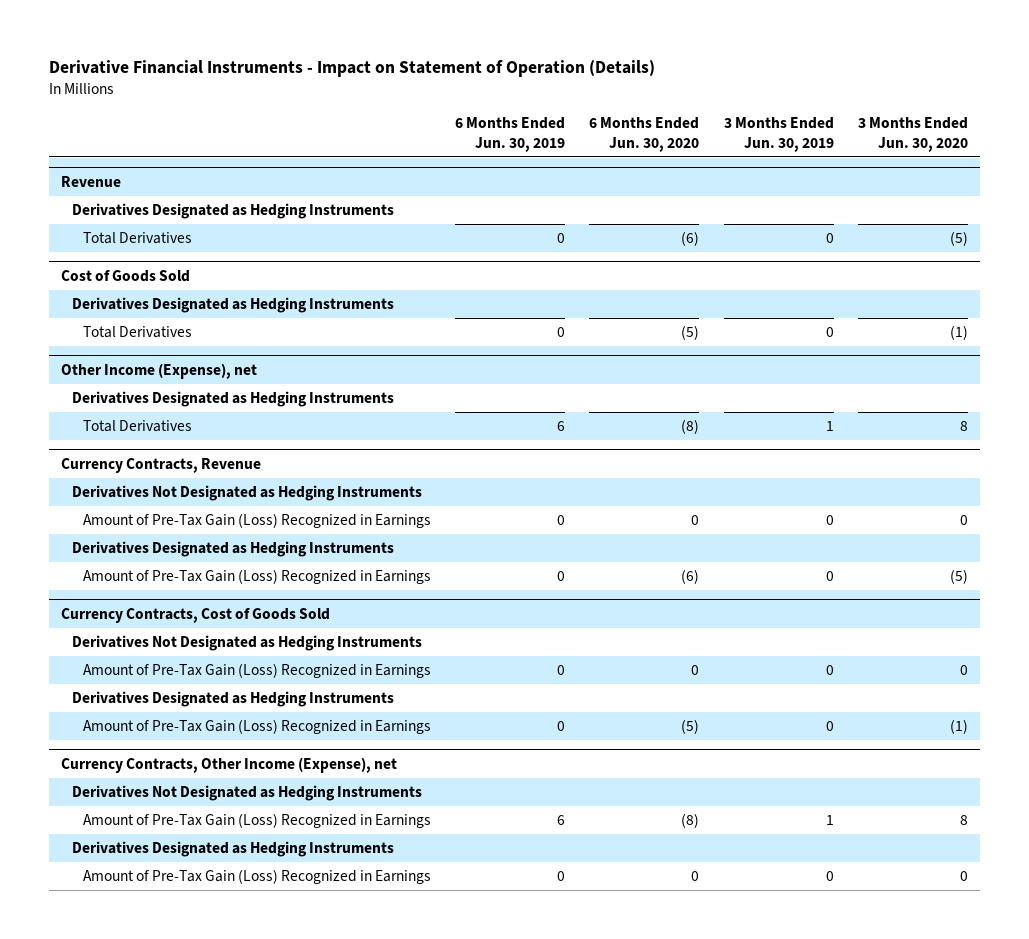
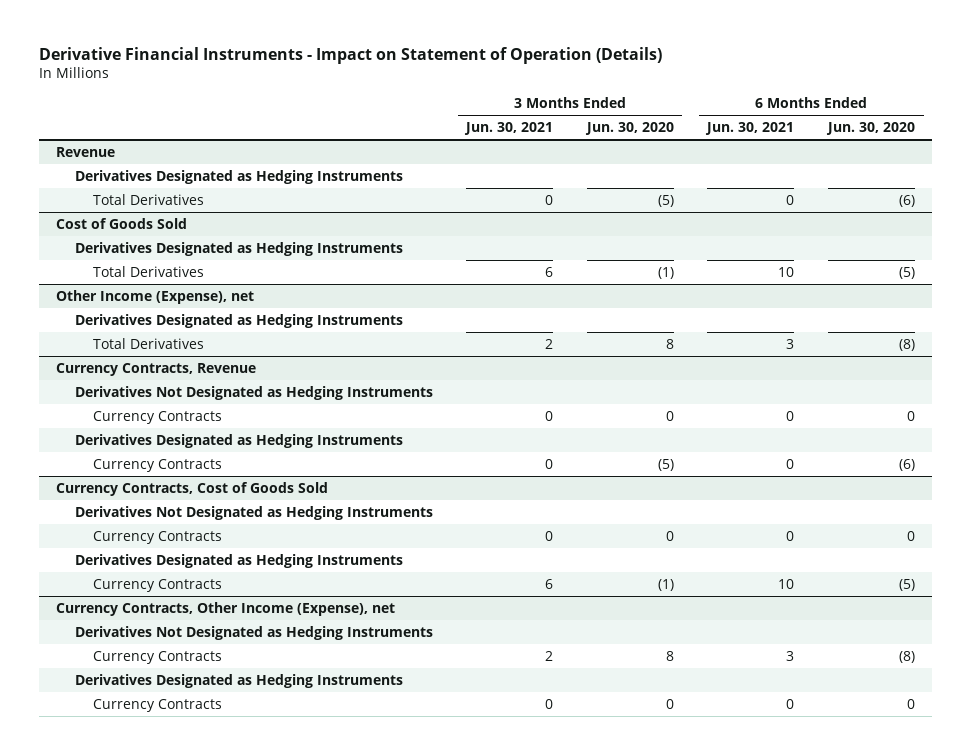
- | 6 Months Ended Jun. 30, 2019 | 6 Months Ended Jun. 30, 2020 | 3 Months Ended Jun. 30, 2019 | 3 Months Ended Jun. 30, 2020
+ | 3 Months Ended Jun. 30, 2021 | 3 Months Ended Jun. 30, 2020 | 6 Months Ended Jun. 30, 2021 | 6 Months Ended Jun. 30, 2020
@ Currency Contracts, Revenue
- Amount of Pre-Tax Gain (Loss) Recognized in Earnings | 0 | 0 | 0 | 0
+ Currency Contracts | 0 | 0 | 0 | 0
- Amount of Pre-Tax Gain (Loss) Recognized in Earnings | 0 | (6) | 0 | (5)
+ Currency Contracts | 0 | (5) | 0 | (6)
@ Currency Contracts, Cost of Goods Sold
- Amount of Pre-Tax Gain (Loss) Recognized in Earnings | 0 | 0 | 0 | 0
+ Currency Contracts | 0 | 0 | 0 | 0
- Amount of Pre-Tax Gain (Loss) Recognized in Earnings | 0 | (5) | 0 | (1)
+ Currency Contracts | 6 | (1) | 10 | (5)
@ Currency Contracts, Other Income (Expense), net
- Amount of Pre-Tax Gain (Loss) Recognized in Earnings | 6 | (8) | 1 | 8
+ Currency Contracts | 2 | 8 | 3 | (8)
- Amount of Pre-Tax Gain (Loss) Recognized in Earnings | 0 | 0 | 0 | 0
+ Currency Contracts | 0 | 0 | 0 | 0

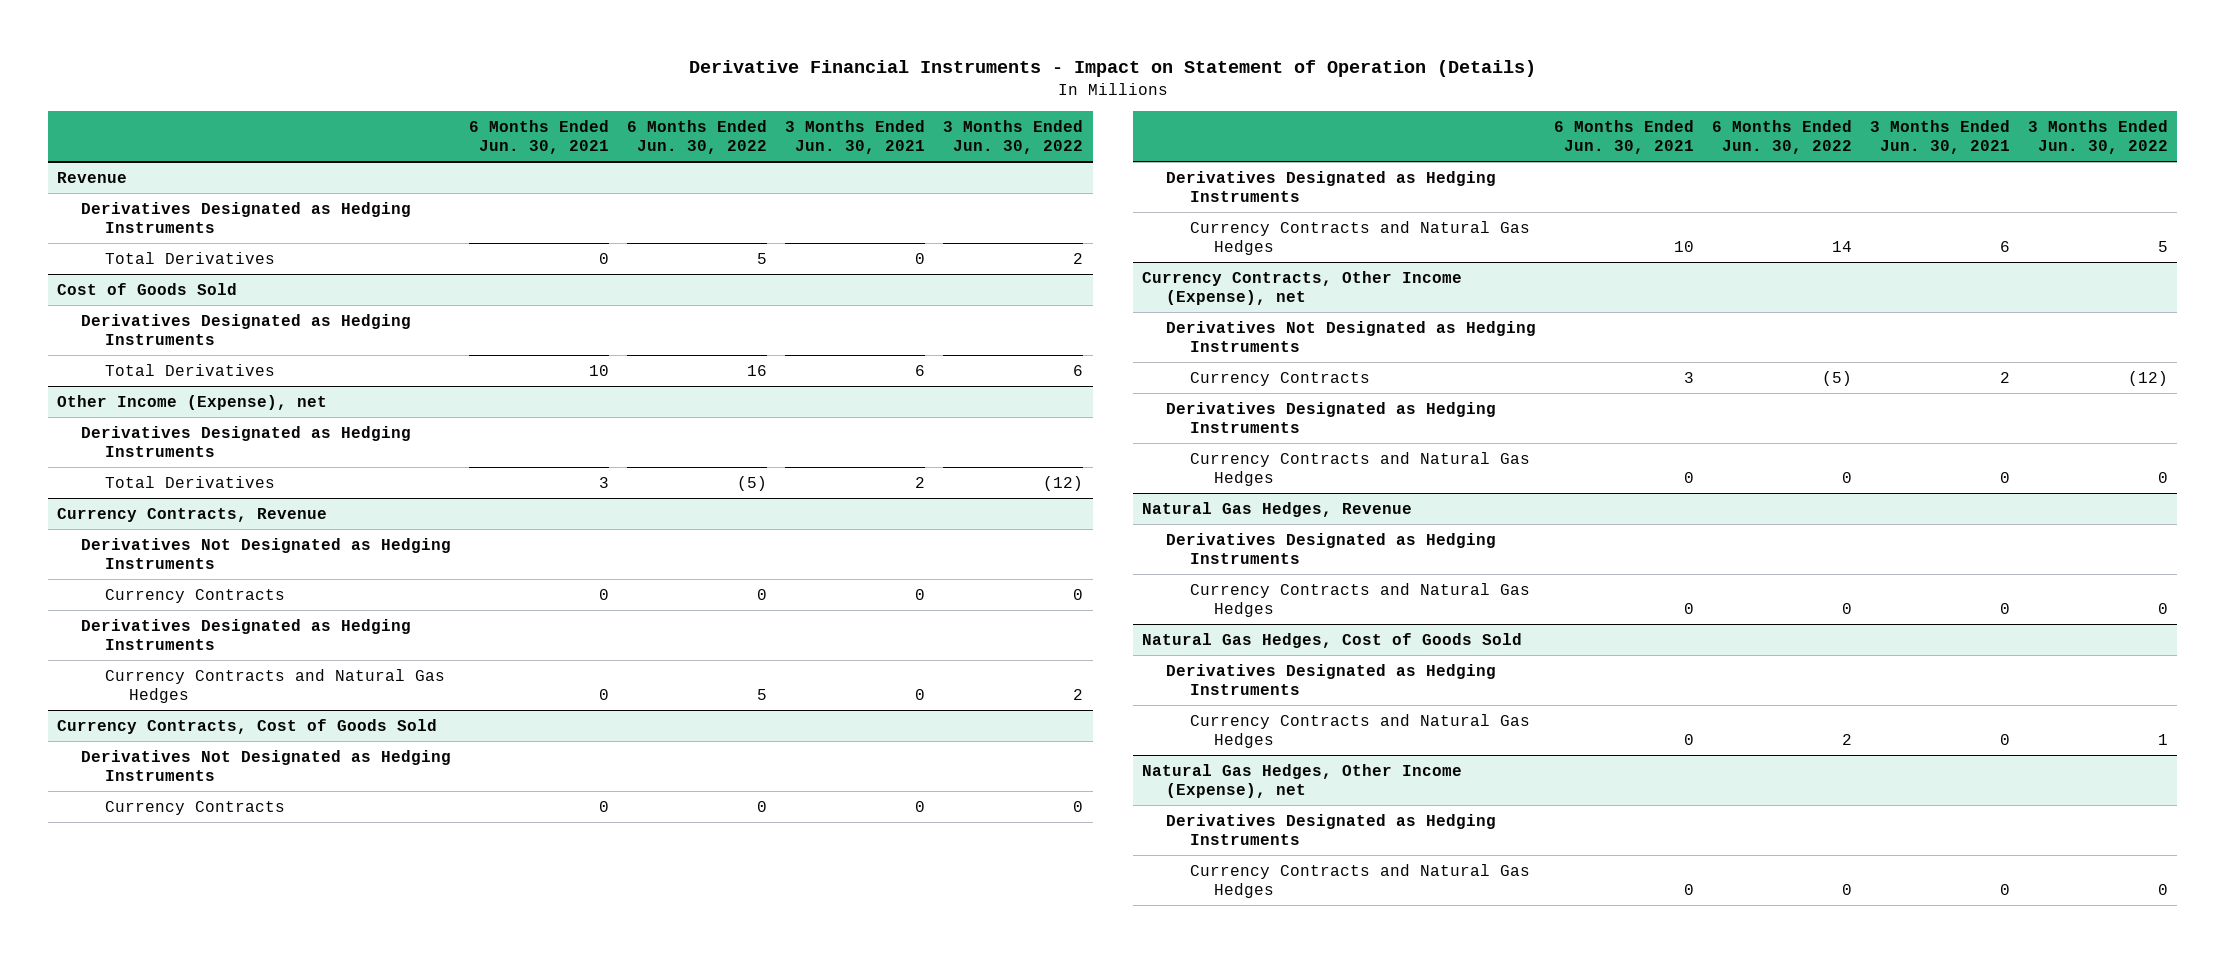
- | 3 Months Ended Jun. 30, 2021 | 3 Months Ended Jun. 30, 2020 | 6 Months Ended Jun. 30, 2021 | 6 Months Ended Jun. 30, 2020
+ | 6 Months Ended Jun. 30, 2021 | 6 Months Ended Jun. 30, 2022 | 3 Months Ended Jun. 30, 2021 | 3 Months Ended Jun. 30, 2022
@ Currency Contracts, Revenue
- Currency Contracts | 0 | (5) | 0 | (6)
+ Currency Contracts and Natural Gas Hedges | 0 | 5 | 0 | 2
@ Currency Contracts, Cost of Goods Sold
- Currency Contracts | 6 | (1) | 10 | (5)
+ Currency Contracts and Natural Gas Hedges | 10 | 14 | 6 | 5
@ Currency Contracts, Other Income (Expense), net
- Currency Contracts | 0 | 0 | 0 | 0
+ Currency Contracts and Natural Gas Hedges | 0 | 0 | 0 | 0
+ Natural Gas Hedges, Revenue
+ Derivatives Designated as Hedging Instruments
+ Currency Contracts and Natural Gas Hedges | 0 | 0 | 0 | 0
+ Natural Gas Hedges, Cost of Goods Sold
+ Derivatives Designated as Hedging Instruments
+ Currency Contracts and Natural Gas Hedges | 0 | 2 | 0 | 1
+ Natural Gas Hedges, Other Income (Expense), net
+ Derivatives Designated as Hedging Instruments
+ Currency Contracts and Natural Gas Hedges | 0 | 0 | 0 | 0

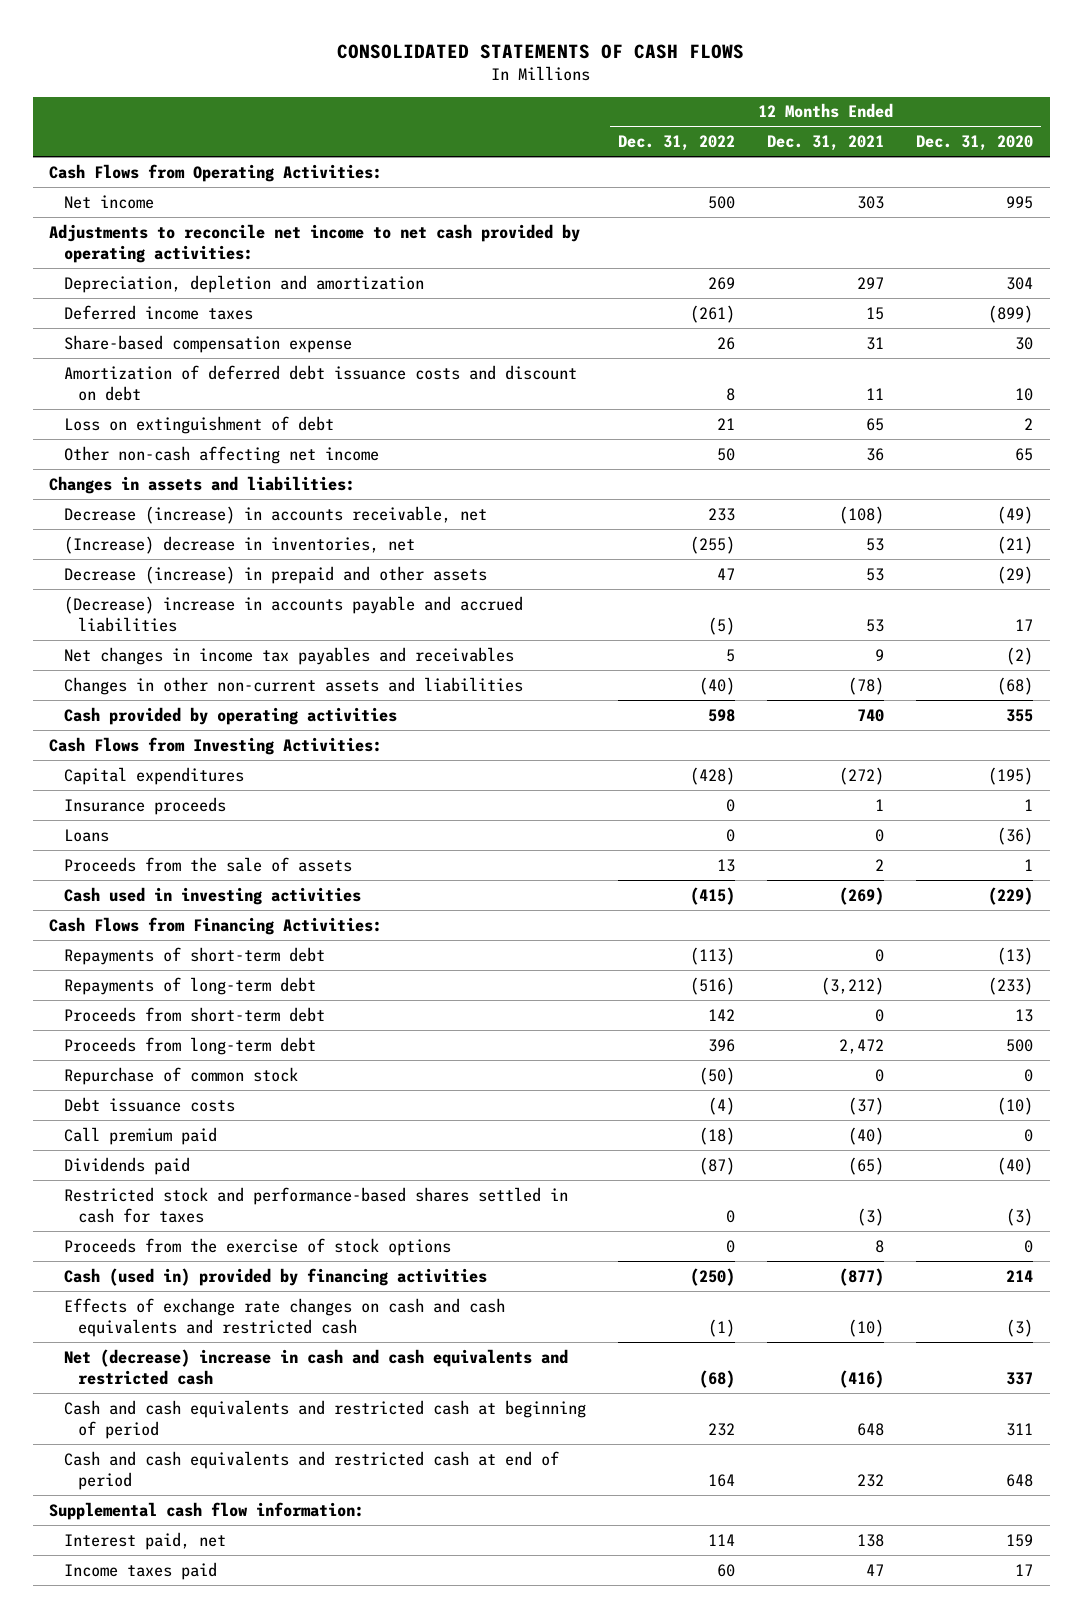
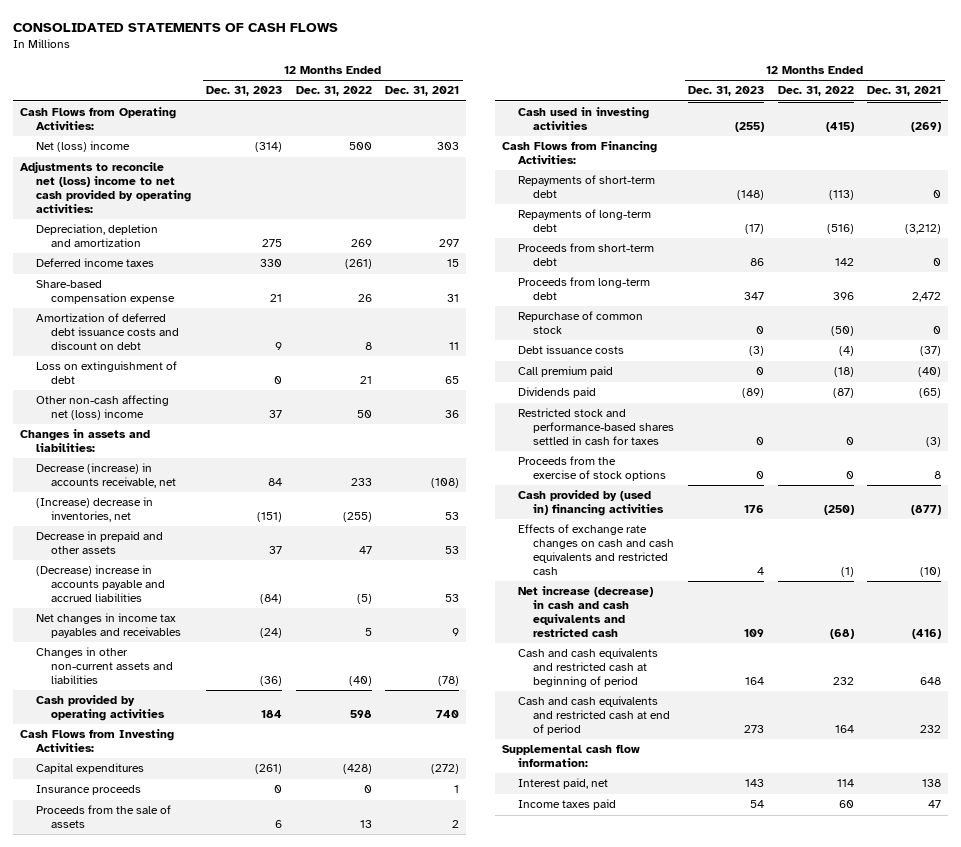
- | 12 Months Ended Dec. 31, 2022 | 12 Months Ended Dec. 31, 2021 | 12 Months Ended Dec. 31, 2020
+ | 12 Months Ended Dec. 31, 2023 | 12 Months Ended Dec. 31, 2022 | 12 Months Ended Dec. 31, 2021
- Net income | 500 | 303 | 995
- Adjustments to reconcile net income to net cash provided by operating activities:
+ Net (loss) income | (314) | 500 | 303
+ Adjustments to reconcile net (loss) income to net cash provided by operating activities:
- Other non-cash affecting net income | 50 | 36 | 65
+ Other non-cash affecting net (loss) income | 37 | 50 | 36
- Decrease (increase) in prepaid and other assets | 47 | 53 | (29)
+ Decrease in prepaid and other assets | 37 | 47 | 53
- Loans | 0 | 0 | (36)
- Cash (used in) provided by financing activities | (250) | (877) | 214
+ Cash provided by (used in) financing activities | 176 | (250) | (877)
- Net (decrease) increase in cash and cash equivalents and restricted cash | (68) | (416) | 337
+ Net increase (decrease) in cash and cash equivalents and restricted cash | 109 | (68) | (416)

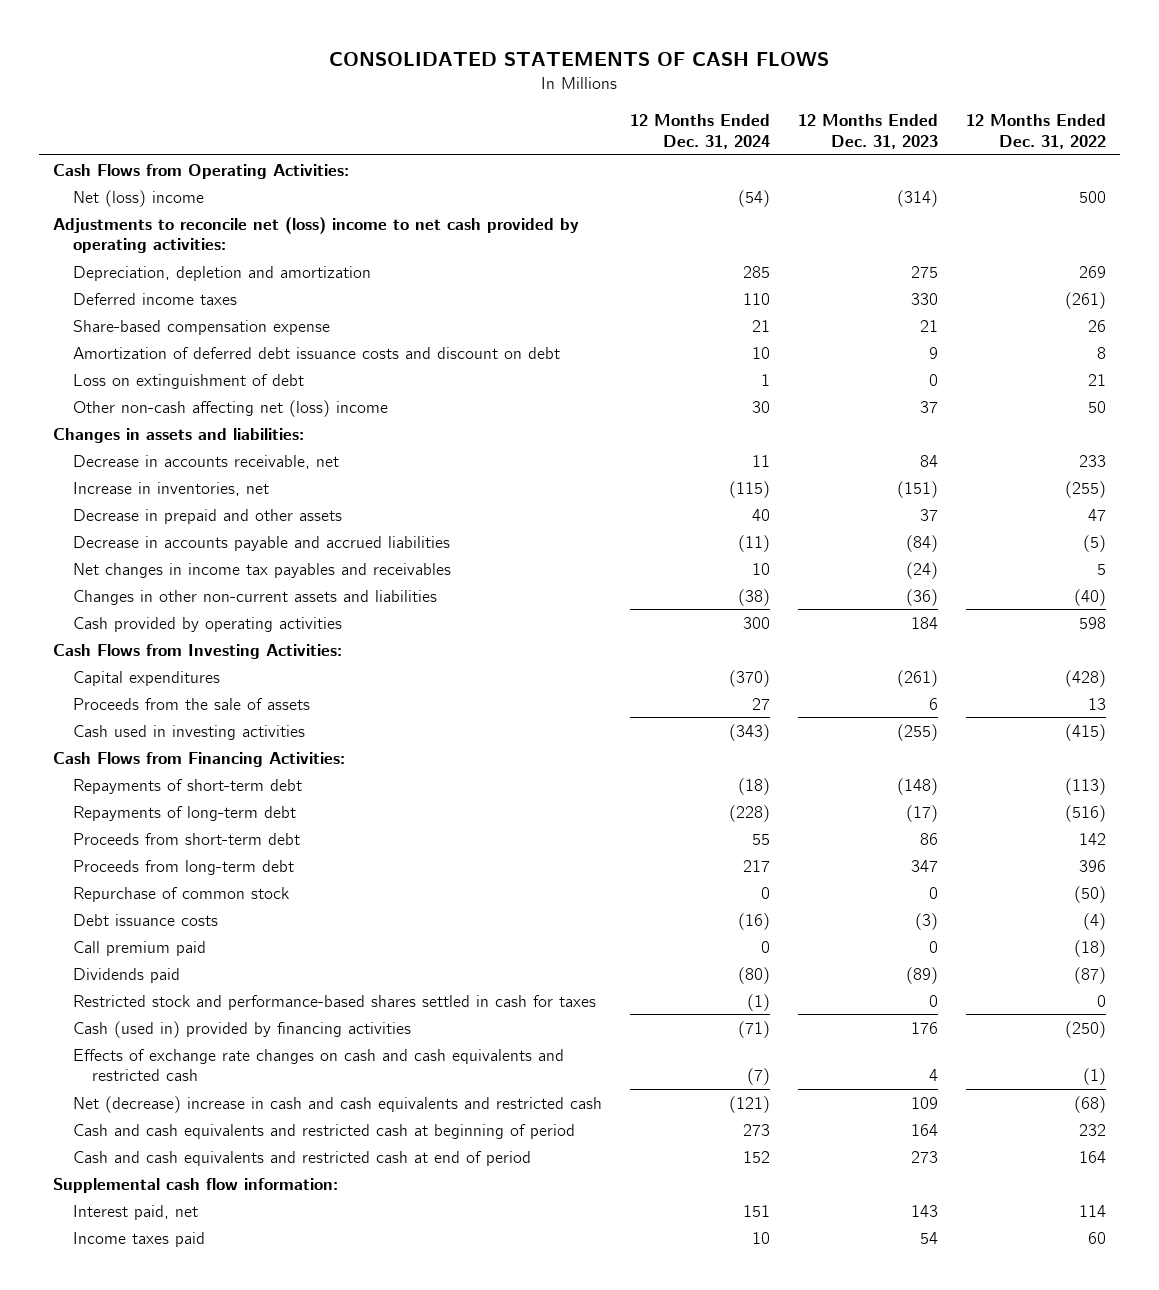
- | 12 Months Ended Dec. 31, 2023 | 12 Months Ended Dec. 31, 2022 | 12 Months Ended Dec. 31, 2021
+ | 12 Months Ended Dec. 31, 2024 | 12 Months Ended Dec. 31, 2023 | 12 Months Ended Dec. 31, 2022
- Decrease (increase) in accounts receivable, net | 84 | 233 | (108)
- (Increase) decrease in inventories, net | (151) | (255) | 53
+ Decrease in accounts receivable, net | 11 | 84 | 233
+ Increase in inventories, net | (115) | (151) | (255)
- (Decrease) increase in accounts payable and accrued liabilities | (84) | (5) | 53
+ Decrease in accounts payable and accrued liabilities | (11) | (84) | (5)
- Insurance proceeds | 0 | 0 | 1
- Proceeds from the exercise of stock options | 0 | 0 | 8
- Cash provided by (used in) financing activities | 176 | (250) | (877)
+ Cash (used in) provided by financing activities | (71) | 176 | (250)
- Net increase (decrease) in cash and cash equivalents and restricted cash | 109 | (68) | (416)
+ Net (decrease) increase in cash and cash equivalents and restricted cash | (121) | 109 | (68)

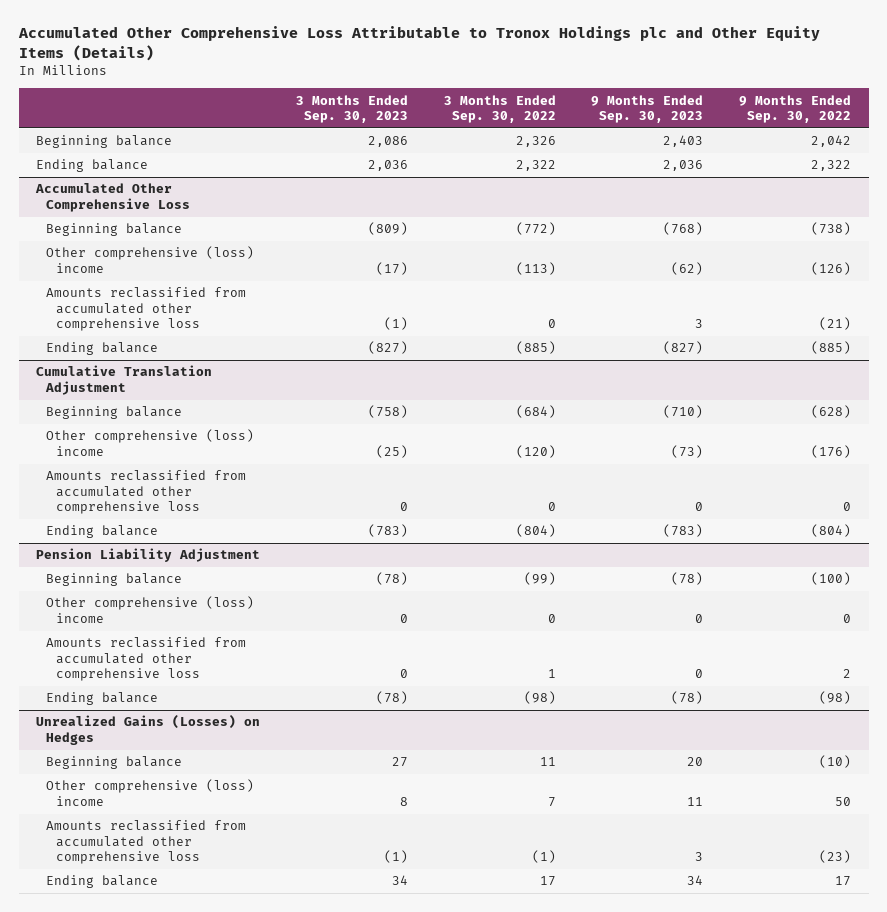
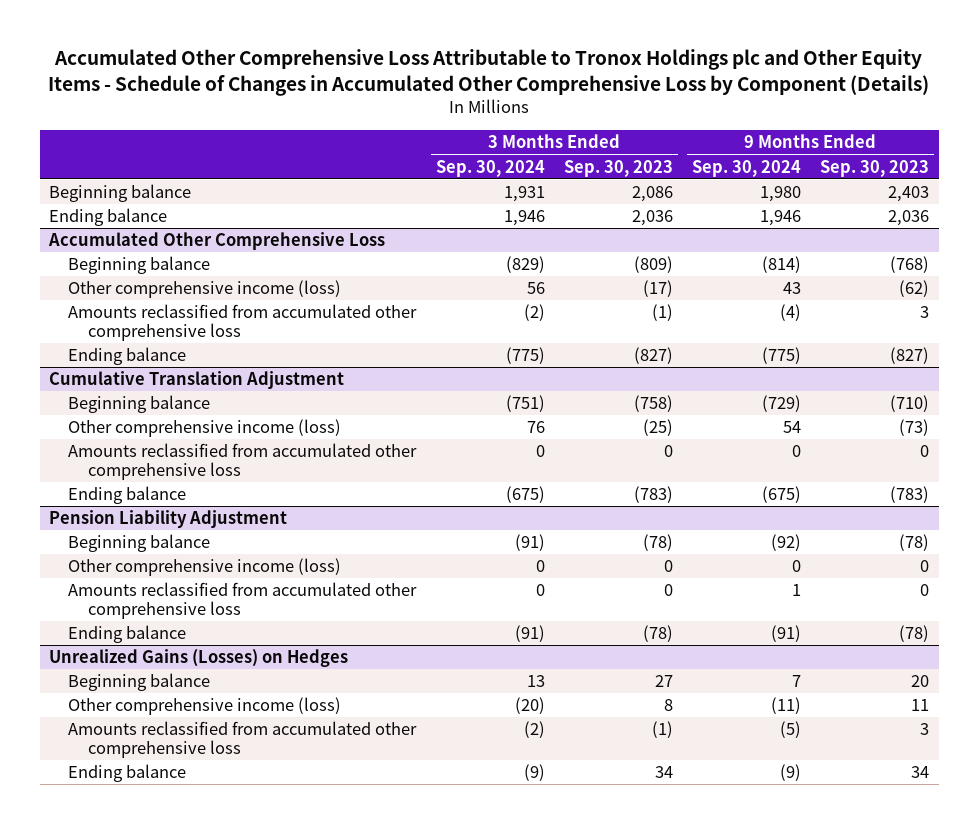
- Accumulated Other Comprehensive Loss Attributable to Tronox Holdings plc and Other Equity Items (Details)
+ Accumulated Other Comprehensive Loss Attributable to Tronox Holdings plc and Other Equity Items - Schedule of Changes in Accumulated Other Comprehensive Loss by Component (Details)
- | 3 Months Ended Sep. 30, 2023 | 3 Months Ended Sep. 30, 2022 | 9 Months Ended Sep. 30, 2023 | 9 Months Ended Sep. 30, 2022
+ | 3 Months Ended Sep. 30, 2024 | 3 Months Ended Sep. 30, 2023 | 9 Months Ended Sep. 30, 2024 | 9 Months Ended Sep. 30, 2023
@ Accumulated Other Comprehensive Loss
- Other comprehensive (loss) income | (17) | (113) | (62) | (126)
+ Other comprehensive income (loss) | 56 | (17) | 43 | (62)
@ Cumulative Translation Adjustment
- Other comprehensive (loss) income | (25) | (120) | (73) | (176)
+ Other comprehensive income (loss) | 76 | (25) | 54 | (73)
@ Pension Liability Adjustment
- Other comprehensive (loss) income | 0 | 0 | 0 | 0
+ Other comprehensive income (loss) | 0 | 0 | 0 | 0
@ Unrealized Gains (Losses) on Hedges
- Other comprehensive (loss) income | 8 | 7 | 11 | 50
+ Other comprehensive income (loss) | (20) | 8 | (11) | 11

